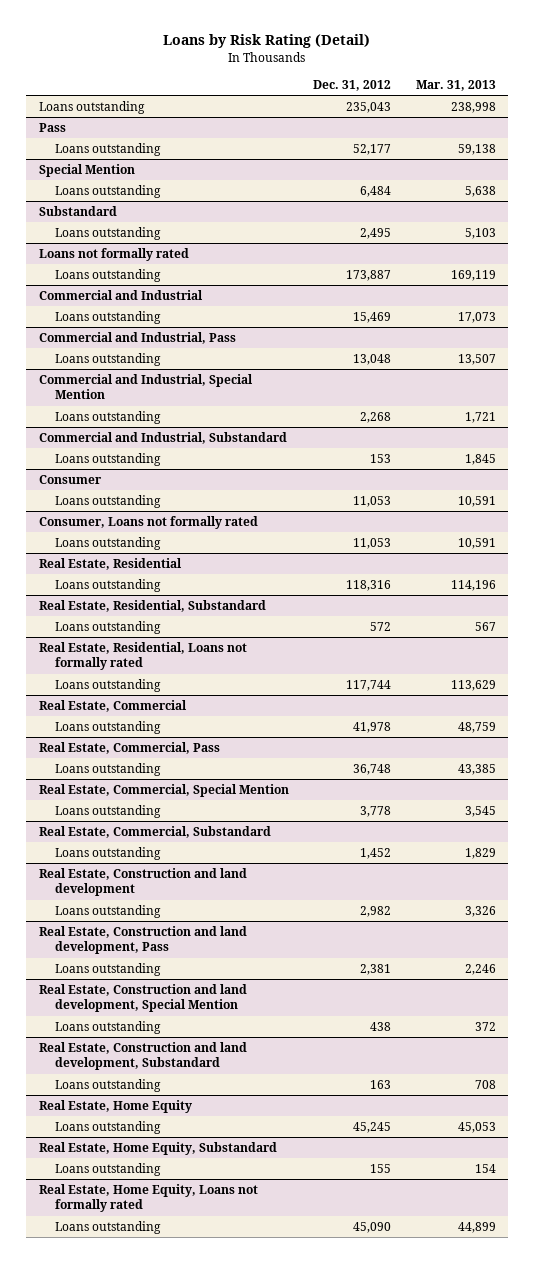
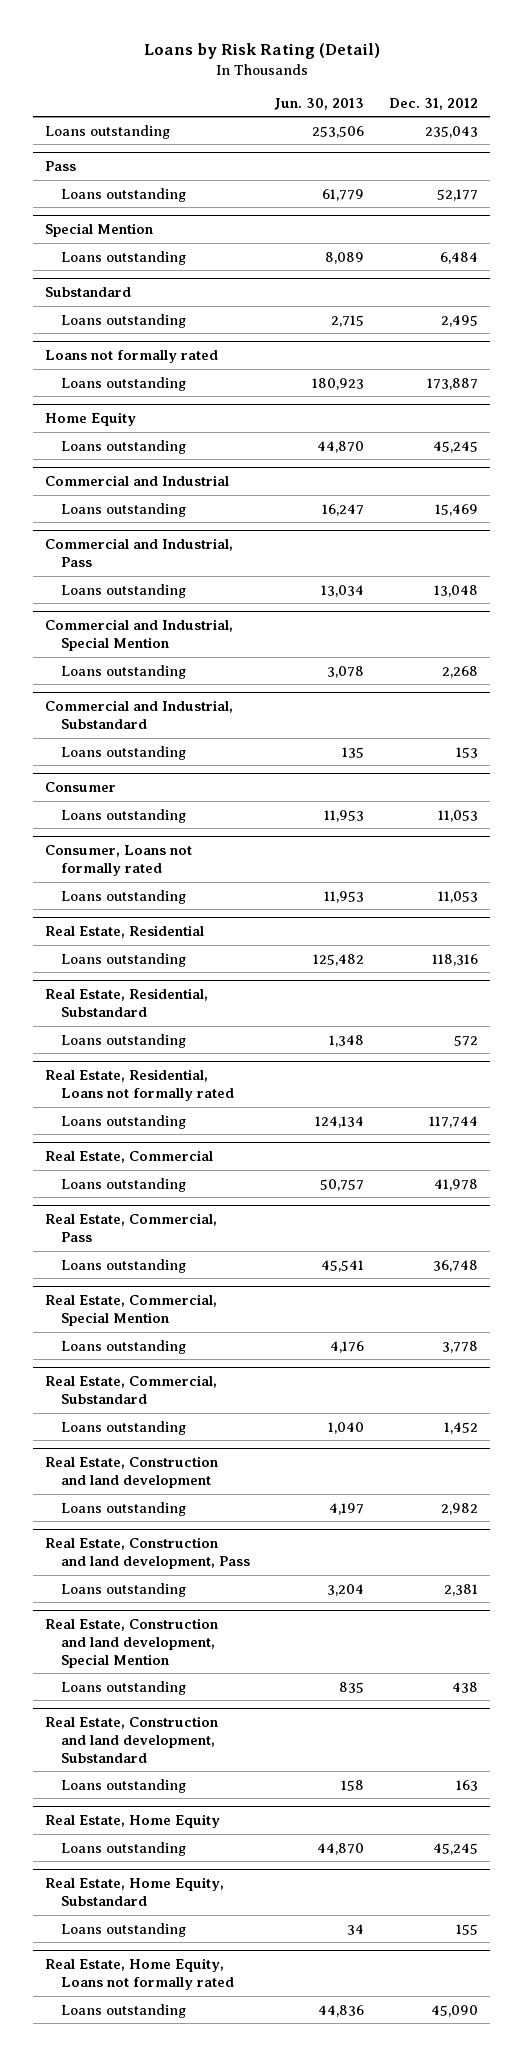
- | Dec. 31, 2012 | Mar. 31, 2013
+ | Jun. 30, 2013 | Dec. 31, 2012
+ Home Equity
+ Loans outstanding | 44,870 | 45,245

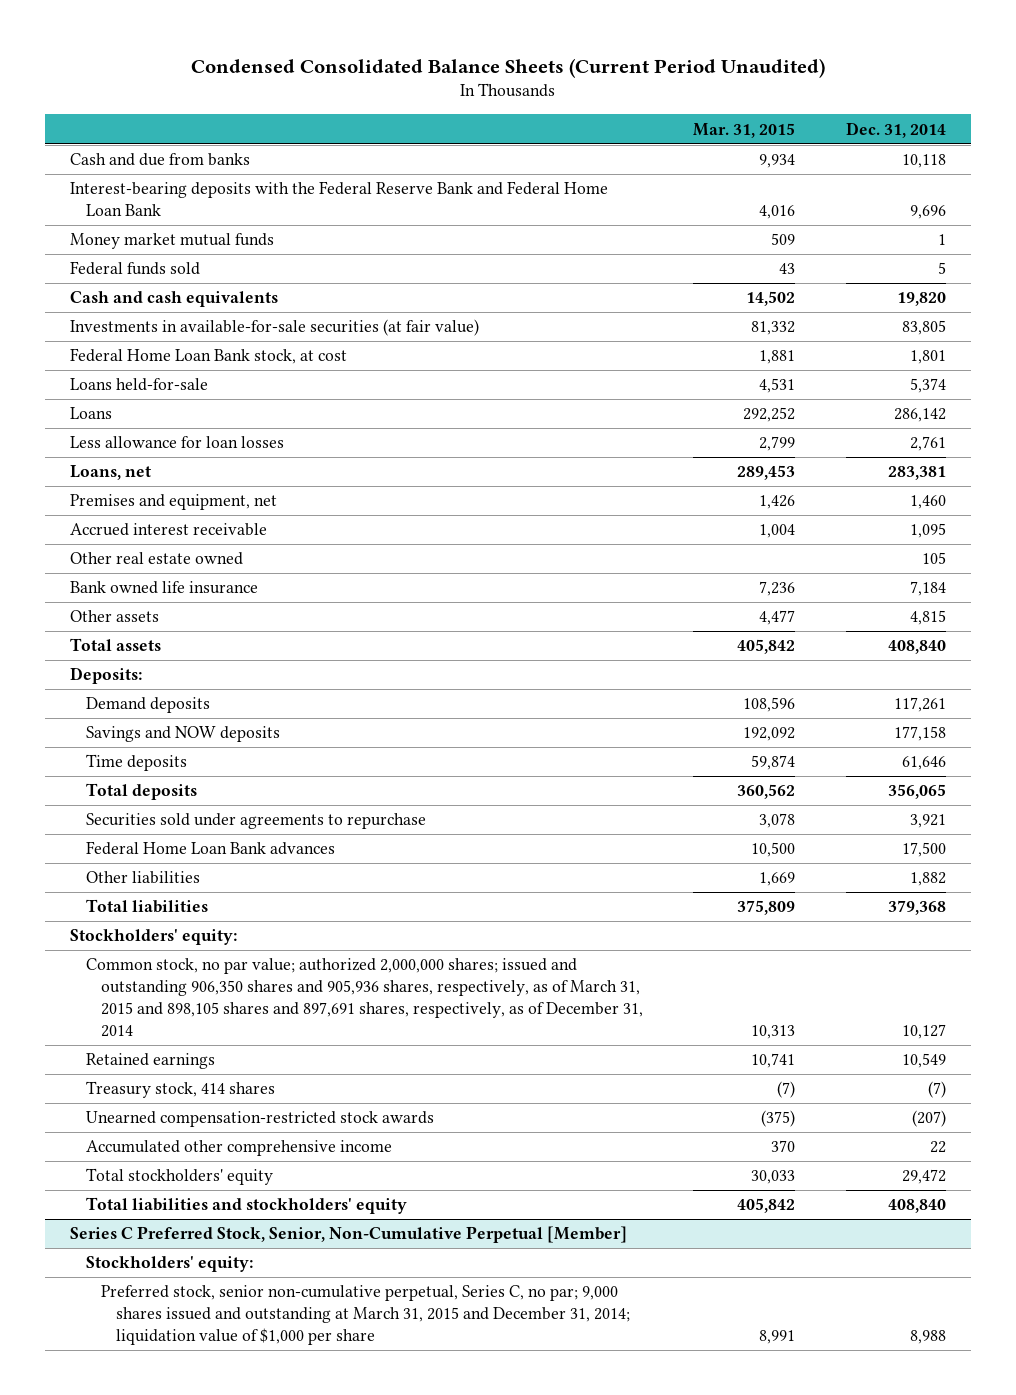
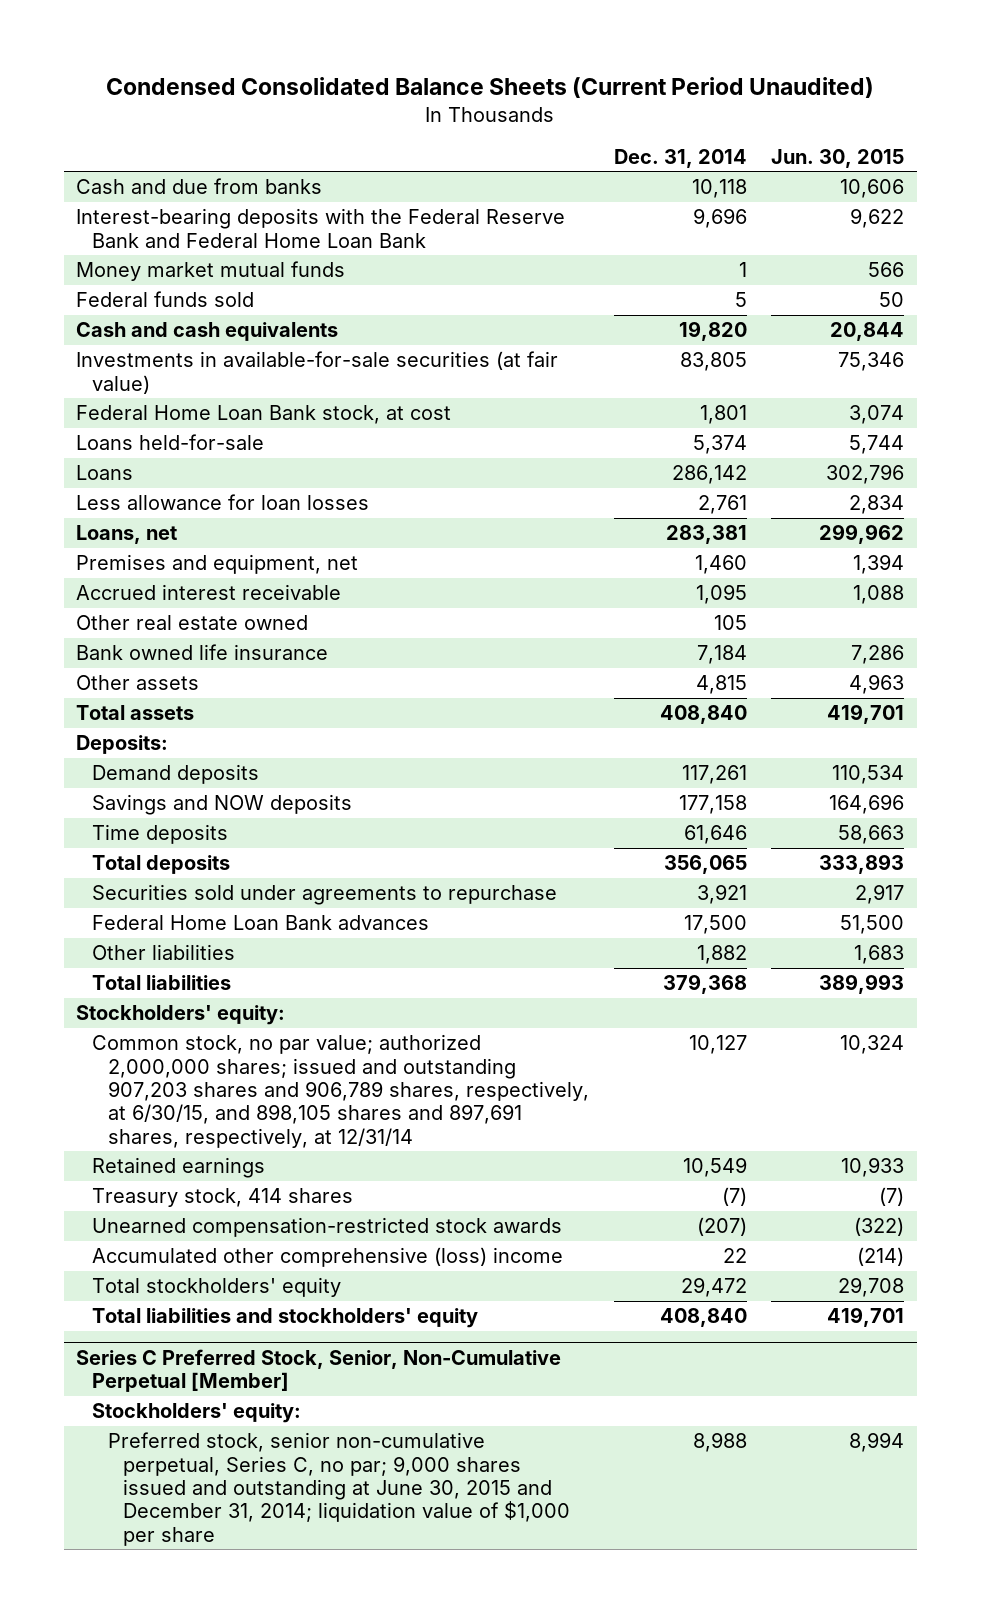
- | Mar. 31, 2015 | Dec. 31, 2014
+ | Dec. 31, 2014 | Jun. 30, 2015
- Common stock, no par value; authorized 2,000,000 shares; issued and outstanding 906,350 shares and 905,936 shares, respectively, as of March 31, 2015 and 898,105 shares and 897,691 shares, respectively, as of December 31, 2014 | 10,313 | 10,127
+ Common stock, no par value; authorized 2,000,000 shares; issued and outstanding 907,203 shares and 906,789 shares, respectively, at 6/30/15, and 898,105 shares and 897,691 shares, respectively, at 12/31/14 | 10,127 | 10,324
- Accumulated other comprehensive income | 370 | 22
+ Accumulated other comprehensive (loss) income | 22 | (214)
@ Series C Preferred Stock, Senior, Non-Cumulative Perpetual [Member]
- Preferred stock, senior non-cumulative perpetual, Series C, no par; 9,000 shares issued and outstanding at March 31, 2015 and December 31, 2014; liquidation value of $1,000 per share | 8,991 | 8,988
+ Preferred stock, senior non-cumulative perpetual, Series C, no par; 9,000 shares issued and outstanding at June 30, 2015 and December 31, 2014; liquidation value of $1,000 per share | 8,988 | 8,994

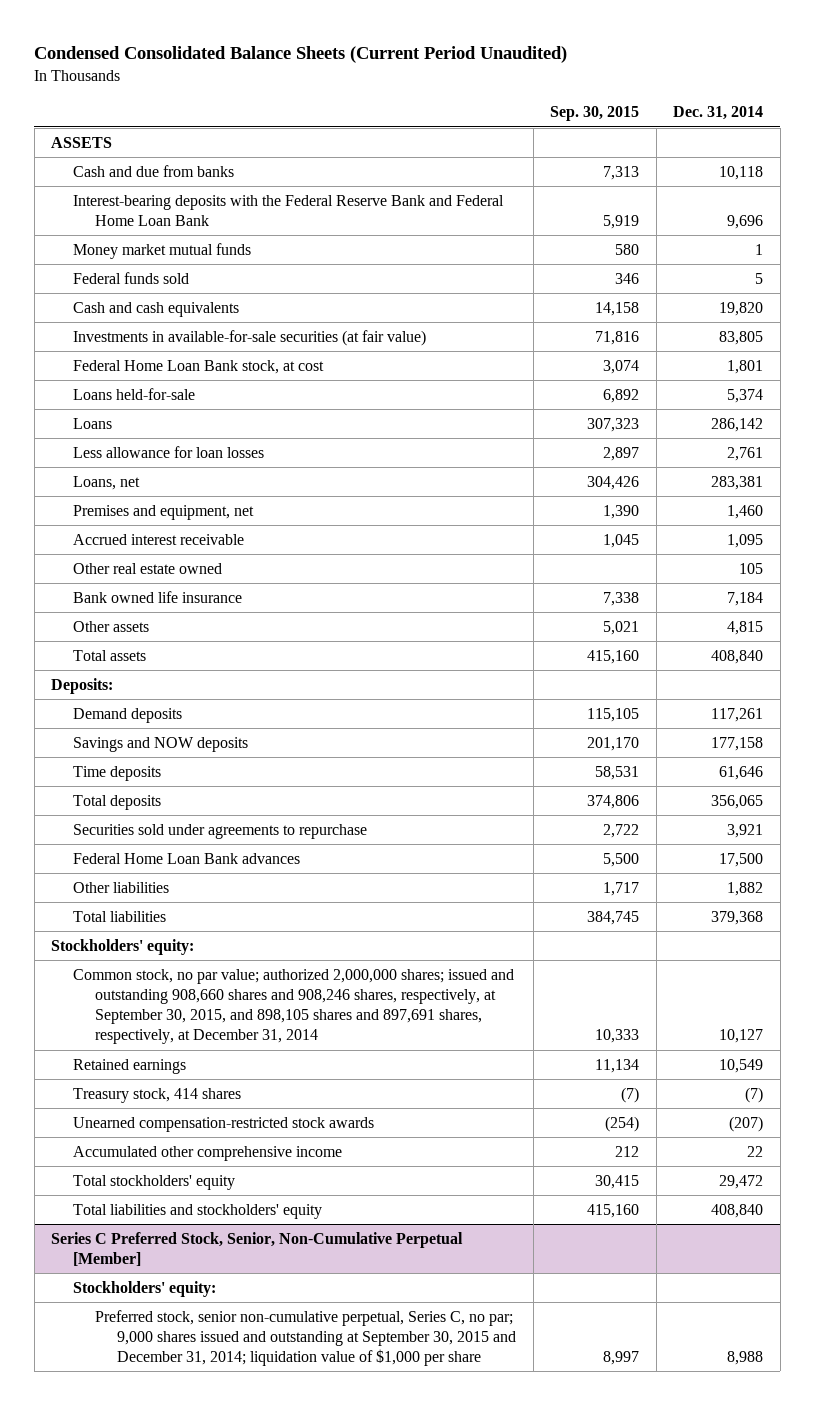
- | Dec. 31, 2014 | Jun. 30, 2015
+ | Sep. 30, 2015 | Dec. 31, 2014
+ ASSETS
- Common stock, no par value; authorized 2,000,000 shares; issued and outstanding 907,203 shares and 906,789 shares, respectively, at 6/30/15, and 898,105 shares and 897,691 shares, respectively, at 12/31/14 | 10,127 | 10,324
+ Common stock, no par value; authorized 2,000,000 shares; issued and outstanding 908,660 shares and 908,246 shares, respectively, at September 30, 2015, and 898,105 shares and 897,691 shares, respectively, at December 31, 2014 | 10,333 | 10,127
- Accumulated other comprehensive (loss) income | 22 | (214)
+ Accumulated other comprehensive income | 212 | 22
@ Series C Preferred Stock, Senior, Non-Cumulative Perpetual [Member]
- Preferred stock, senior non-cumulative perpetual, Series C, no par; 9,000 shares issued and outstanding at June 30, 2015 and December 31, 2014; liquidation value of $1,000 per share | 8,988 | 8,994
+ Preferred stock, senior non-cumulative perpetual, Series C, no par; 9,000 shares issued and outstanding at September 30, 2015 and December 31, 2014; liquidation value of $1,000 per share | 8,997 | 8,988

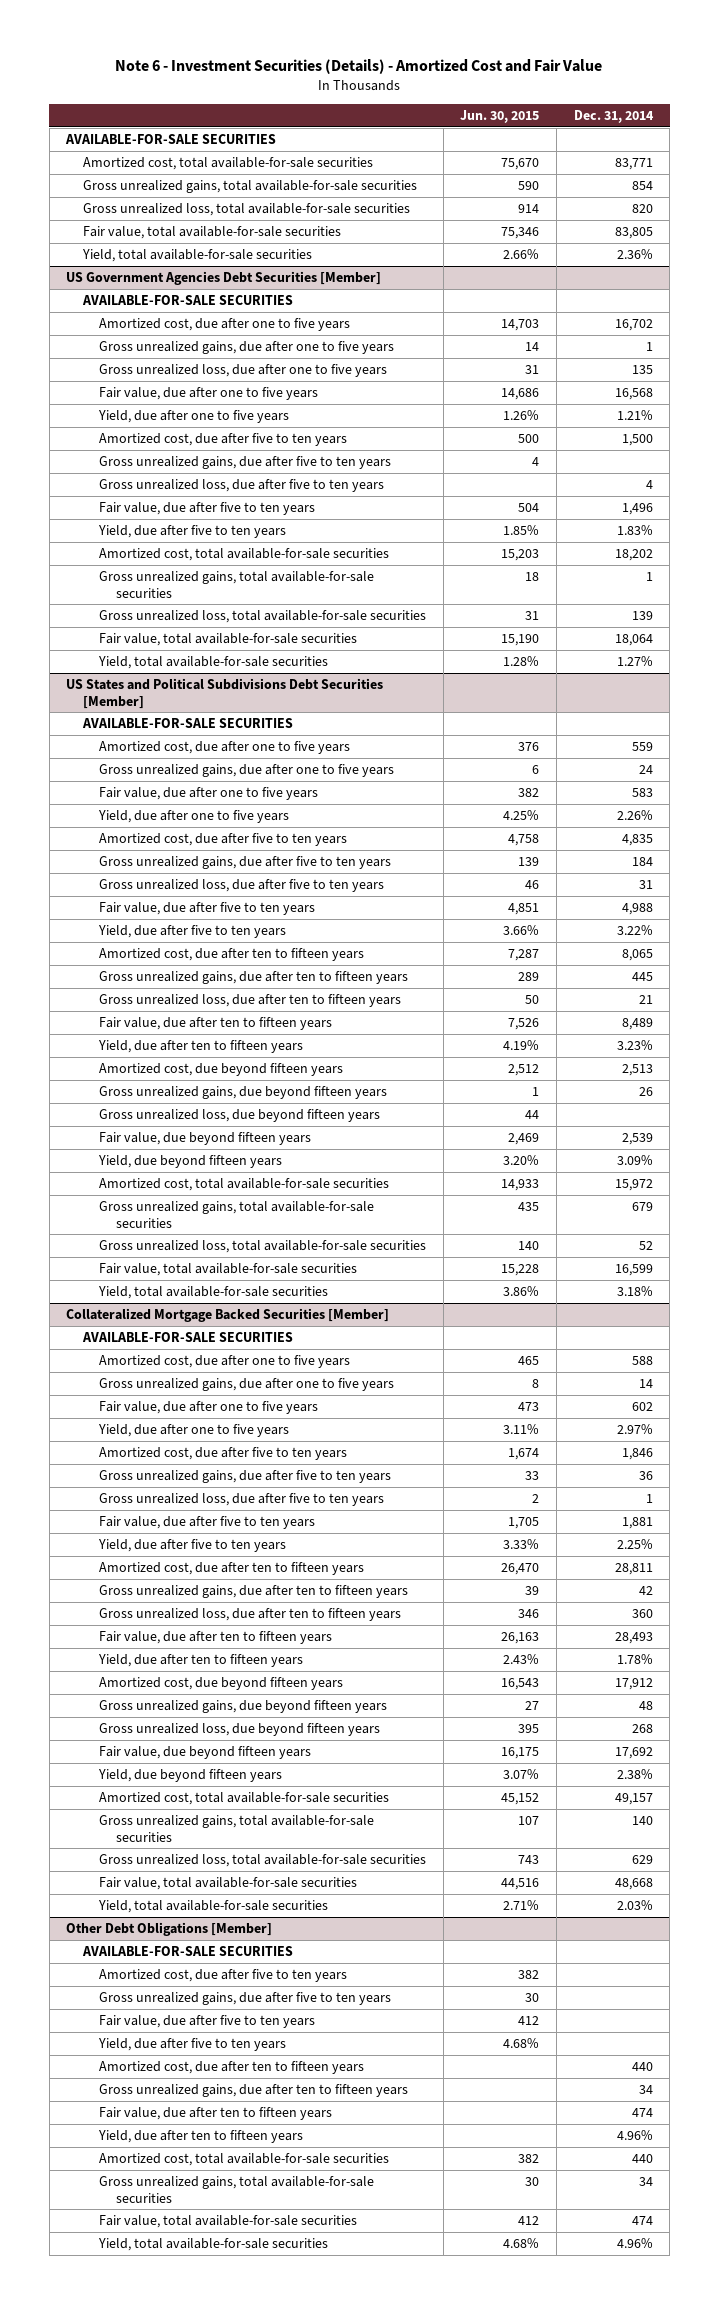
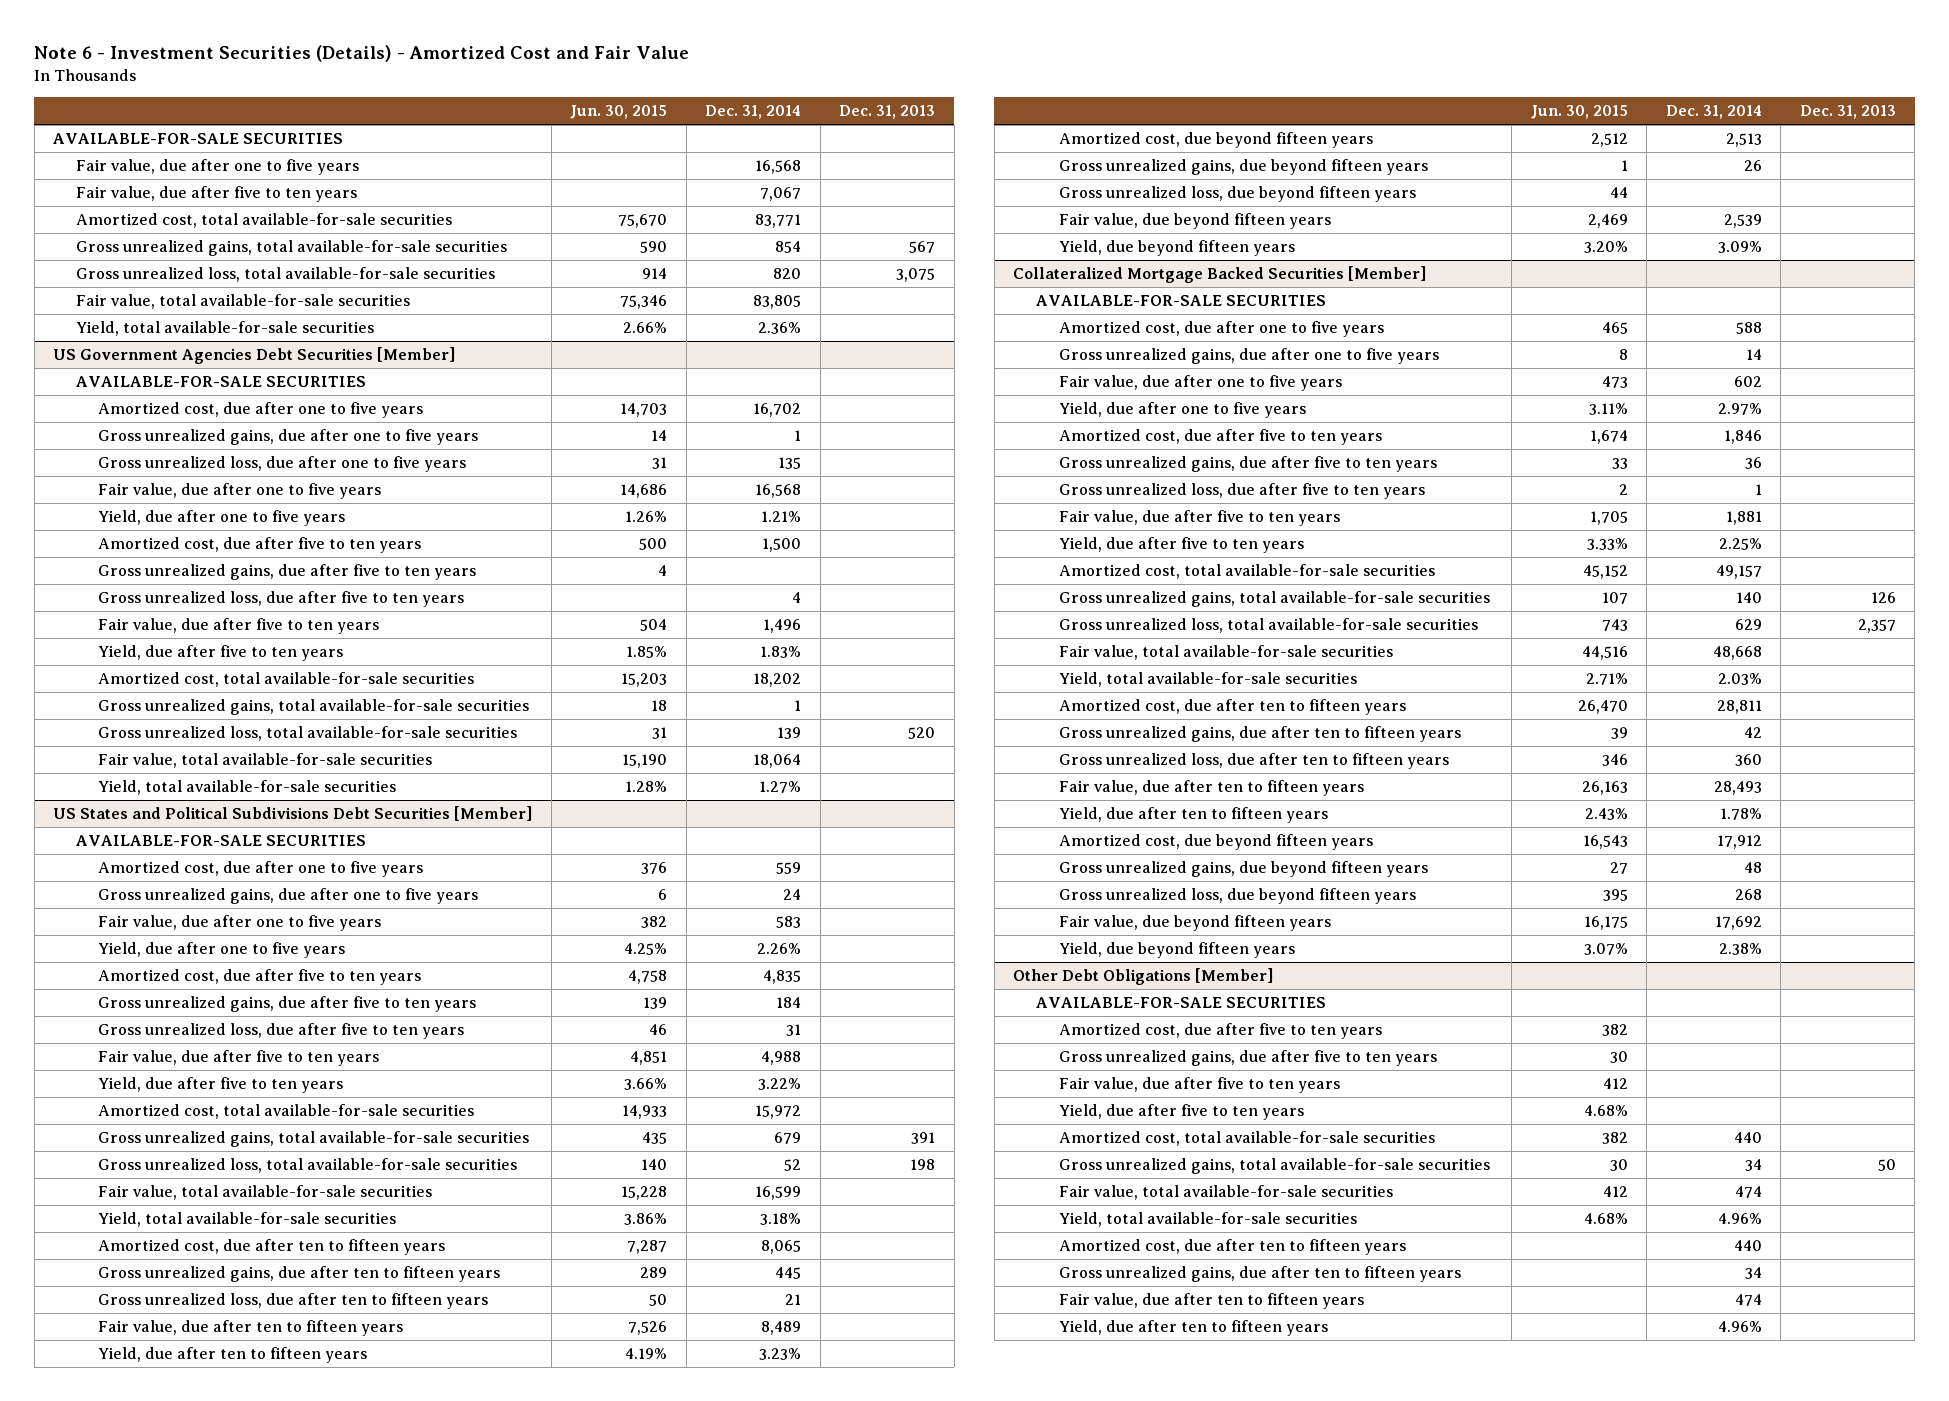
- | Jun. 30, 2015 | Dec. 31, 2014
+ | Jun. 30, 2015 | Dec. 31, 2014 | Dec. 31, 2013
+ Fair value, due after one to five years | | 16,568 |
+ Fair value, due after five to ten years | | 7,067 |
@ US States and Political Subdivisions Debt Securities [Member]
moved up: Amortized cost, total available-for-sale securities | 14,933 | 15,972 |
moved up: Gross unrealized gains, total available-for-sale securities | 435 | 679 | 391
moved up: Gross unrealized loss, total available-for-sale securities | 140 | 52 | 198
moved up: Fair value, total available-for-sale securities | 15,228 | 16,599 |
moved up: Yield, total available-for-sale securities | 3.86% | 3.18% |
@ Collateralized Mortgage Backed Securities [Member]
moved up: Amortized cost, total available-for-sale securities | 45,152 | 49,157 |
moved up: Gross unrealized gains, total available-for-sale securities | 107 | 140 | 126
moved up: Gross unrealized loss, total available-for-sale securities | 743 | 629 | 2,357
moved up: Fair value, total available-for-sale securities | 44,516 | 48,668 |
moved up: Yield, total available-for-sale securities | 2.71% | 2.03% |
@ Other Debt Obligations [Member]
moved down: Amortized cost, due after ten to fifteen years | | 440 |
moved down: Gross unrealized gains, due after ten to fifteen years | | 34 |
moved down: Fair value, due after ten to fifteen years | | 474 |
moved down: Yield, due after ten to fifteen years | | 4.96% |

